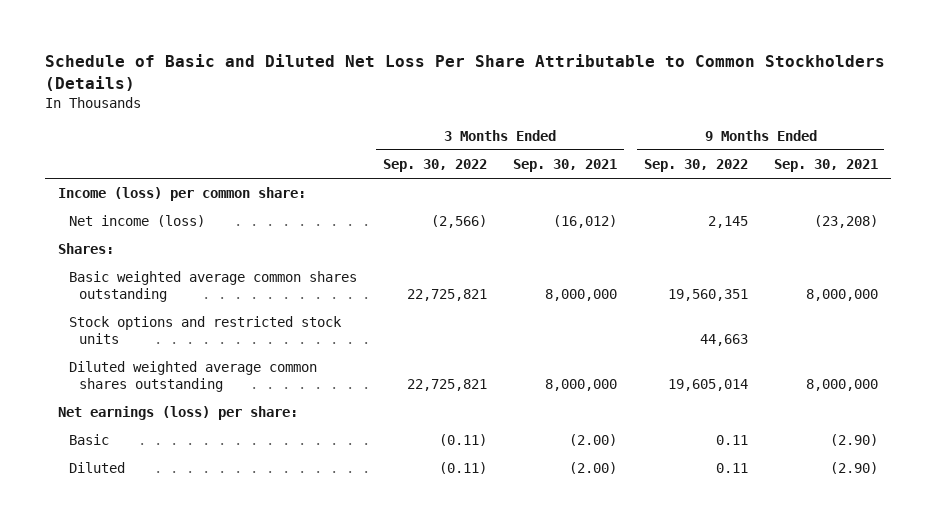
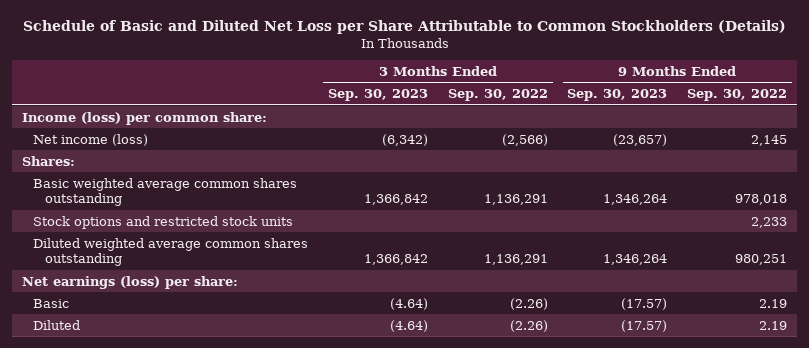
- Schedule of Basic and Diluted Net Loss Per Share Attributable to Common Stockholders (Details)
+ Schedule of Basic and Diluted Net Loss per Share Attributable to Common Stockholders (Details)
- | 3 Months Ended Sep. 30, 2022 | 3 Months Ended Sep. 30, 2021 | 9 Months Ended Sep. 30, 2022 | 9 Months Ended Sep. 30, 2021
+ | 3 Months Ended Sep. 30, 2023 | 3 Months Ended Sep. 30, 2022 | 9 Months Ended Sep. 30, 2023 | 9 Months Ended Sep. 30, 2022
- Basic weighted average common shares outstanding | 22,725,821 | 8,000,000 | 19,560,351 | 8,000,000
- Stock options and restricted stock units | | | 44,663 |
- Diluted weighted average common shares outstanding | 22,725,821 | 8,000,000 | 19,605,014 | 8,000,000
+ Basic weighted average common shares outstanding | 1,366,842 | 1,136,291 | 1,346,264 | 978,018
+ Stock options and restricted stock units | | | | 2,233
+ Diluted weighted average common shares outstanding | 1,366,842 | 1,136,291 | 1,346,264 | 980,251
- Basic | (0.11) | (2.00) | 0.11 | (2.90)
- Diluted | (0.11) | (2.00) | 0.11 | (2.90)
+ Basic | (4.64) | (2.26) | (17.57) | 2.19
+ Diluted | (4.64) | (2.26) | (17.57) | 2.19

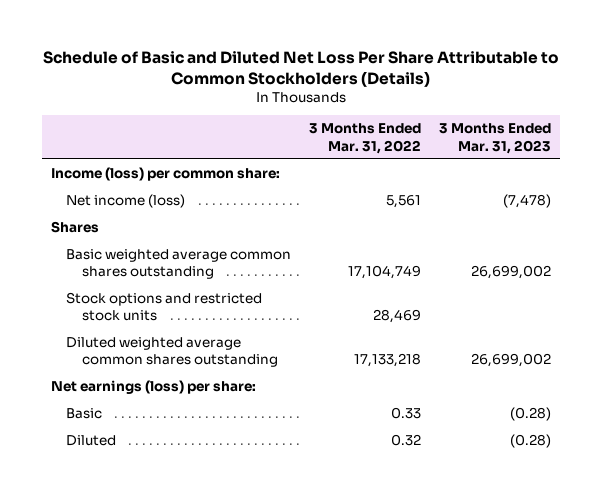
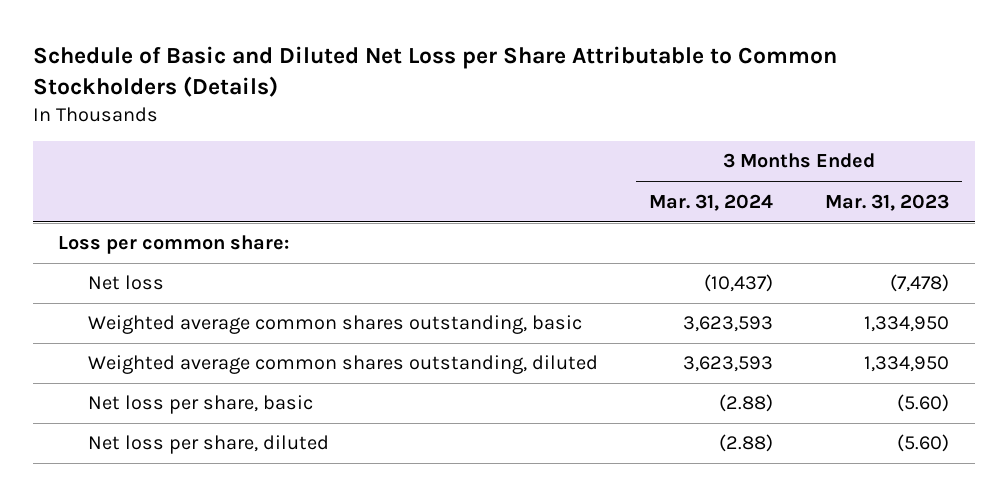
- Schedule of Basic and Diluted Net Loss Per Share Attributable to Common Stockholders (Details)
+ Schedule of Basic and Diluted Net Loss per Share Attributable to Common Stockholders (Details)
- | 3 Months Ended Mar. 31, 2022 | 3 Months Ended Mar. 31, 2023
+ | 3 Months Ended Mar. 31, 2024 | 3 Months Ended Mar. 31, 2023
- Income (loss) per common share:
- Net income (loss) | 5,561 | (7,478)
- Shares
- Basic weighted average common shares outstanding | 17,104,749 | 26,699,002
- Stock options and restricted stock units | 28,469 |
- Diluted weighted average common shares outstanding | 17,133,218 | 26,699,002
- Net earnings (loss) per share:
- Basic | 0.33 | (0.28)
- Diluted | 0.32 | (0.28)
+ Loss per common share:
+ Net loss | (10,437) | (7,478)
+ Weighted average common shares outstanding, basic | 3,623,593 | 1,334,950
+ Weighted average common shares outstanding, diluted | 3,623,593 | 1,334,950
+ Net loss per share, basic | (2.88) | (5.60)
+ Net loss per share, diluted | (2.88) | (5.60)

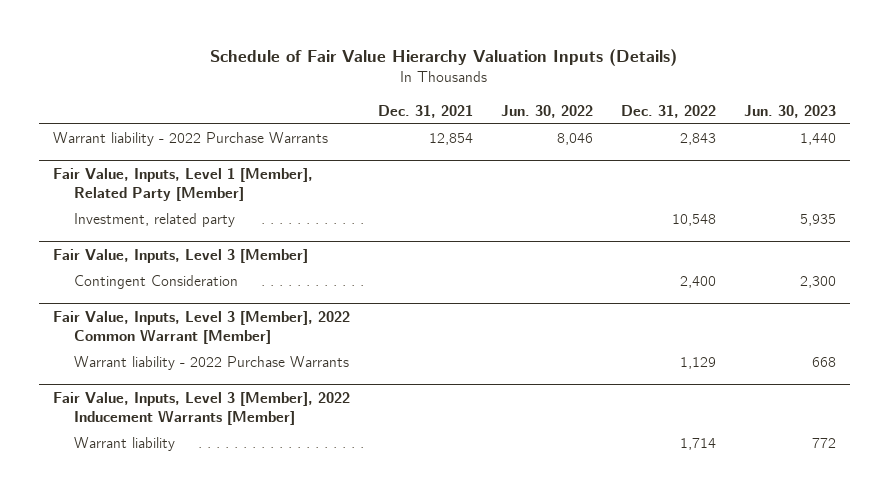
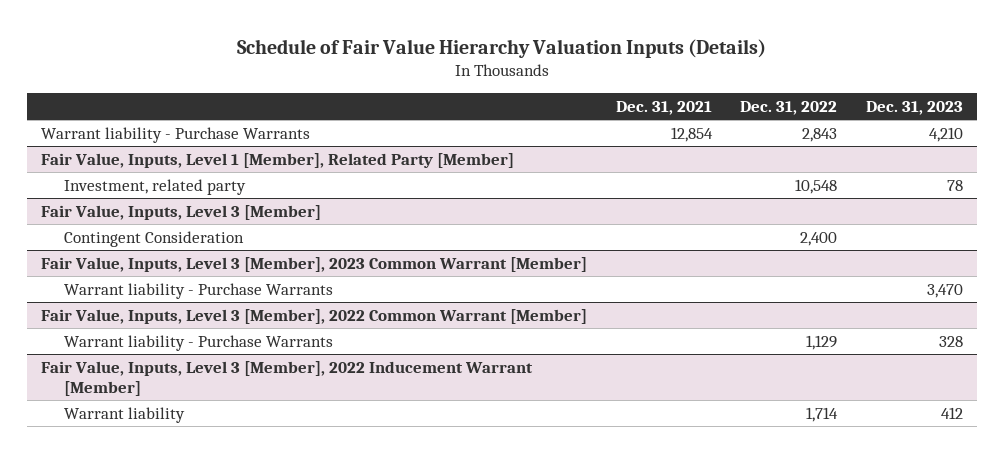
- | Dec. 31, 2021 | Jun. 30, 2022 | Dec. 31, 2022 | Jun. 30, 2023
+ | Dec. 31, 2021 | Dec. 31, 2022 | Dec. 31, 2023
- Warrant liability - 2022 Purchase Warrants | 12,854 | 8,046 | 2,843 | 1,440
+ Warrant liability - Purchase Warrants | 12,854 | 2,843 | 4,210
+ Fair Value, Inputs, Level 3 [Member], 2023 Common Warrant [Member]
+ Warrant liability - Purchase Warrants | | | 3,470
@ Fair Value, Inputs, Level 3 [Member], 2022 Common Warrant [Member]
- Warrant liability - 2022 Purchase Warrants | | | 1,129 | 668
- Fair Value, Inputs, Level 3 [Member], 2022 Inducement Warrants [Member]
@ Fair Value, Inputs, Level 3 [Member], 2022 Common Warrant [Member]
+ Warrant liability - Purchase Warrants | | 1,129 | 328
+ Fair Value, Inputs, Level 3 [Member], 2022 Inducement Warrant [Member]

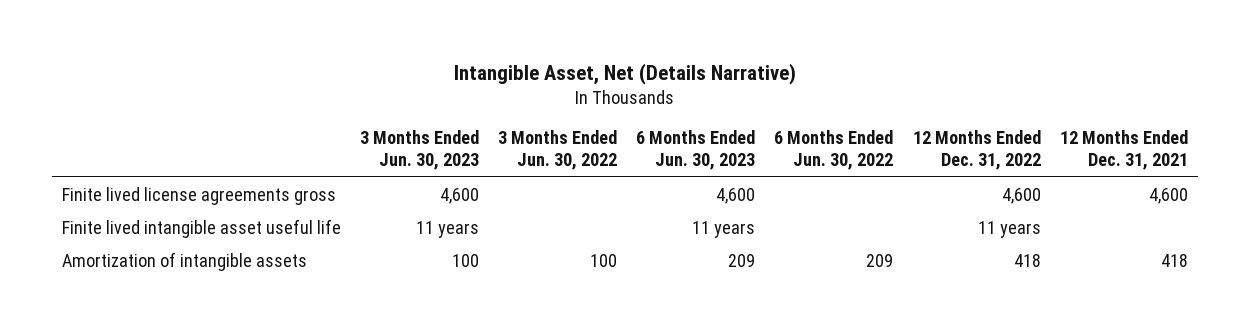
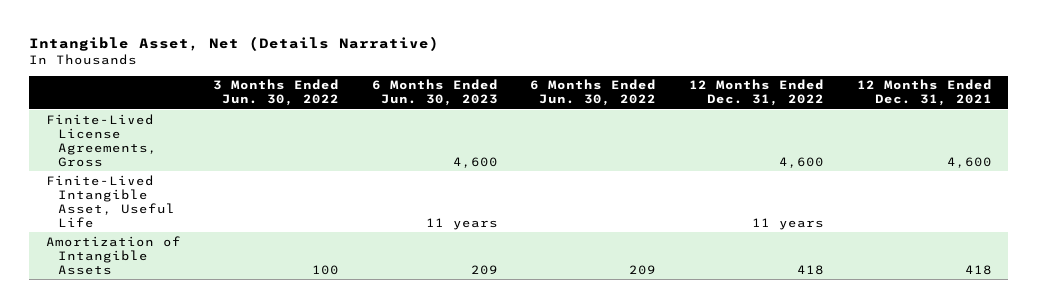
- | 3 Months Ended Jun. 30, 2023 | 3 Months Ended Jun. 30, 2022 | 6 Months Ended Jun. 30, 2023 | 6 Months Ended Jun. 30, 2022 | 12 Months Ended Dec. 31, 2022 | 12 Months Ended Dec. 31, 2021
+ | 3 Months Ended Jun. 30, 2022 | 6 Months Ended Jun. 30, 2023 | 6 Months Ended Jun. 30, 2022 | 12 Months Ended Dec. 31, 2022 | 12 Months Ended Dec. 31, 2021
- Finite lived license agreements gross | 4,600 | | 4,600 | | 4,600 | 4,600
- Finite lived intangible asset useful life | 11 years | | 11 years | | 11 years |
- Amortization of intangible assets | 100 | 100 | 209 | 209 | 418 | 418
+ Finite-Lived License Agreements, Gross | | 4,600 | | 4,600 | 4,600
+ Finite-Lived Intangible Asset, Useful Life | | 11 years | | 11 years |
+ Amortization of Intangible Assets | 100 | 209 | 209 | 418 | 418

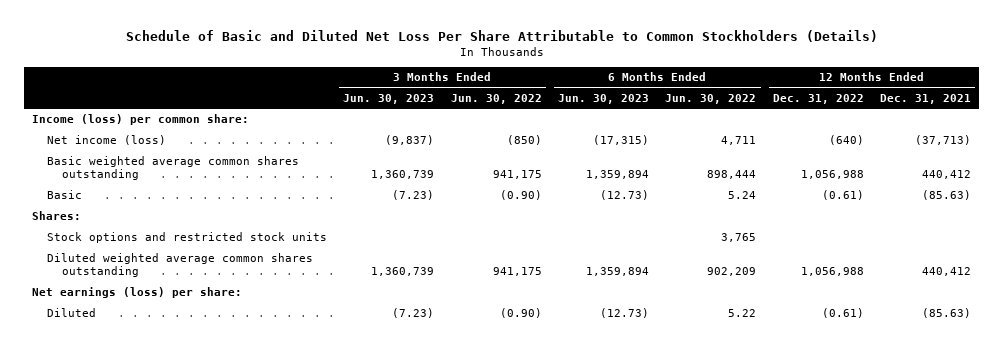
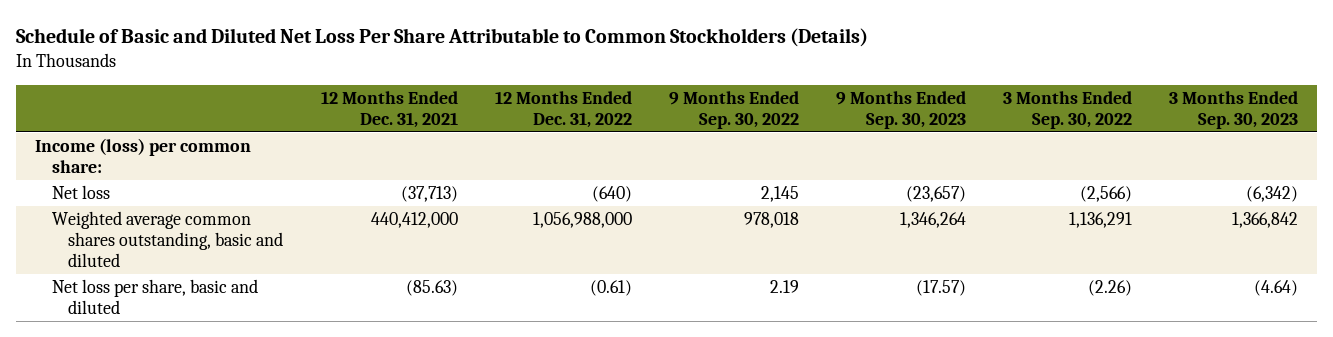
- | 3 Months Ended Jun. 30, 2023 | 3 Months Ended Jun. 30, 2022 | 6 Months Ended Jun. 30, 2023 | 6 Months Ended Jun. 30, 2022 | 12 Months Ended Dec. 31, 2022 | 12 Months Ended Dec. 31, 2021
+ | 12 Months Ended Dec. 31, 2021 | 12 Months Ended Dec. 31, 2022 | 9 Months Ended Sep. 30, 2022 | 9 Months Ended Sep. 30, 2023 | 3 Months Ended Sep. 30, 2022 | 3 Months Ended Sep. 30, 2023
- Net income (loss) | (9,837) | (850) | (17,315) | 4,711 | (640) | (37,713)
- Basic weighted average common shares outstanding | 1,360,739 | 941,175 | 1,359,894 | 898,444 | 1,056,988 | 440,412
- Basic | (7.23) | (0.90) | (12.73) | 5.24 | (0.61) | (85.63)
- Shares:
- Stock options and restricted stock units | | | | 3,765 | |
- Diluted weighted average common shares outstanding | 1,360,739 | 941,175 | 1,359,894 | 902,209 | 1,056,988 | 440,412
- Net earnings (loss) per share:
- Diluted | (7.23) | (0.90) | (12.73) | 5.22 | (0.61) | (85.63)
+ Net loss | (37,713) | (640) | 2,145 | (23,657) | (2,566) | (6,342)
+ Weighted average common shares outstanding, basic and diluted | 440,412,000 | 1,056,988,000 | 978,018 | 1,346,264 | 1,136,291 | 1,366,842
+ Net loss per share, basic and diluted | (85.63) | (0.61) | 2.19 | (17.57) | (2.26) | (4.64)

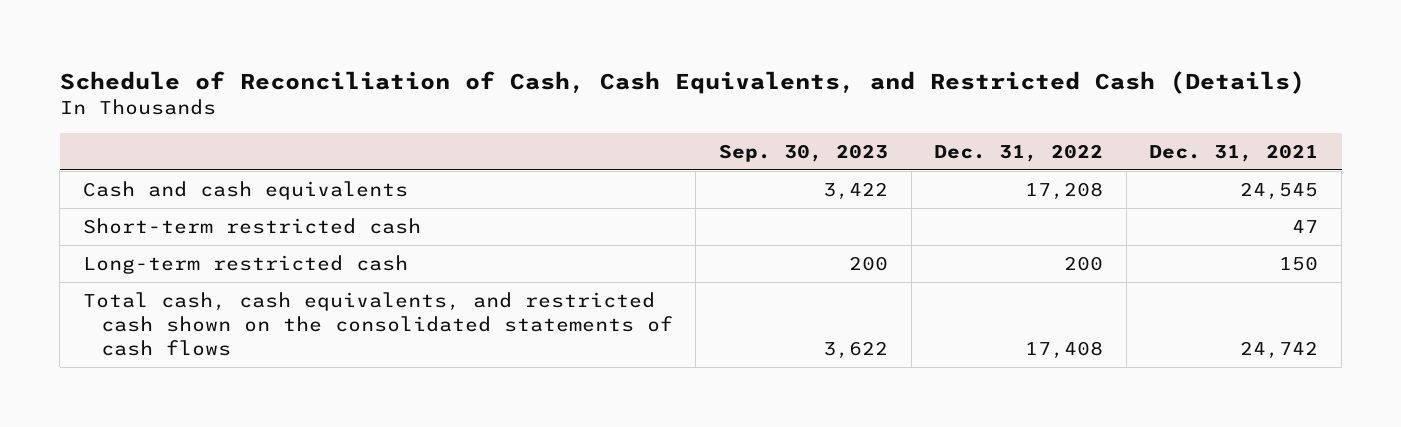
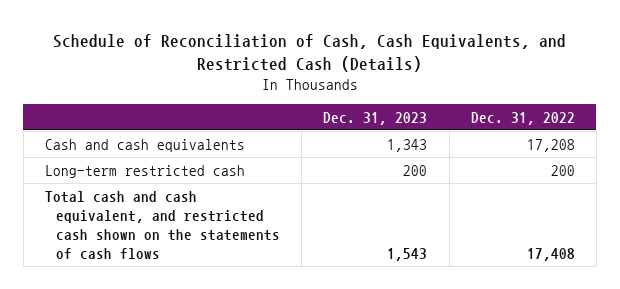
- | Sep. 30, 2023 | Dec. 31, 2022 | Dec. 31, 2021
+ | Dec. 31, 2023 | Dec. 31, 2022
- Short-term restricted cash | | | 47
- Total cash, cash equivalents, and restricted cash shown on the consolidated statements of cash flows | 3,622 | 17,408 | 24,742
+ Total cash and cash equivalent, and restricted cash shown on the statements of cash flows | 1,543 | 17,408

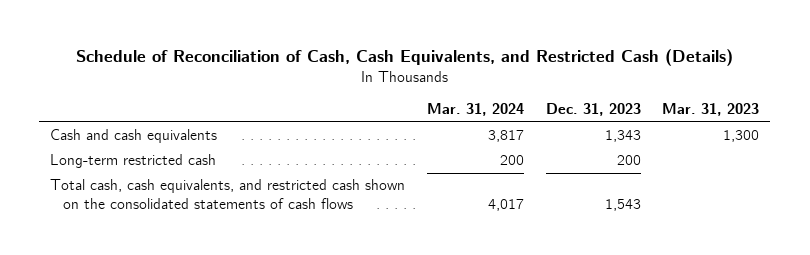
- | Dec. 31, 2023 | Dec. 31, 2022
+ | Mar. 31, 2024 | Dec. 31, 2023 | Mar. 31, 2023
- Total cash and cash equivalent, and restricted cash shown on the statements of cash flows | 1,543 | 17,408
+ Total cash, cash equivalents, and restricted cash shown on the consolidated statements of cash flows | 4,017 | 1,543 |

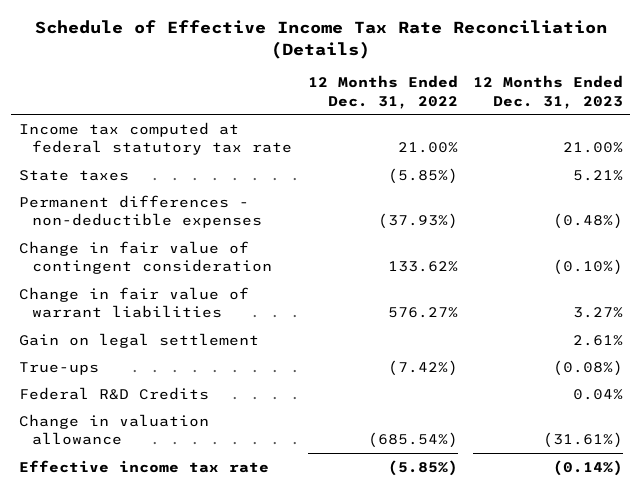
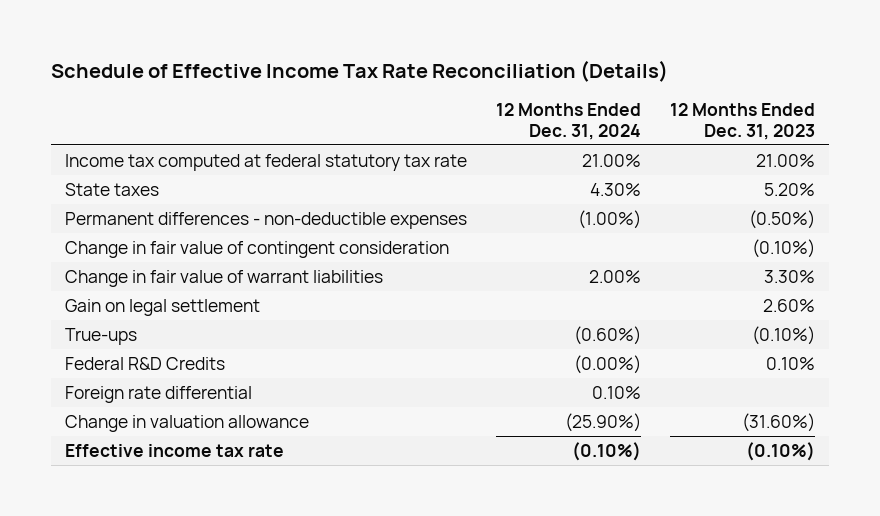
- | 12 Months Ended Dec. 31, 2022 | 12 Months Ended Dec. 31, 2023
+ | 12 Months Ended Dec. 31, 2024 | 12 Months Ended Dec. 31, 2023
- State taxes | (5.85%) | 5.21%
- Permanent differences - non-deductible expenses | (37.93%) | (0.48%)
+ State taxes | 4.30% | 5.20%
+ Permanent differences - non-deductible expenses | (1.00%) | (0.50%)
- Change in fair value of warrant liabilities | 576.27% | 3.27%
- Gain on legal settlement | | 2.61%
- True-ups | (7.42%) | (0.08%)
- Federal R&D Credits | | 0.04%
- Change in valuation allowance | (685.54%) | (31.61%)
- Effective income tax rate | (5.85%) | (0.14%)
+ Change in fair value of warrant liabilities | 2.00% | 3.30%
+ Gain on legal settlement | | 2.60%
+ True-ups | (0.60%) | (0.10%)
+ Federal R&D Credits | (0.00%) | 0.10%
+ Foreign rate differential | 0.10% |
+ Change in valuation allowance | (25.90%) | (31.60%)
+ Effective income tax rate | (0.10%) | (0.10%)

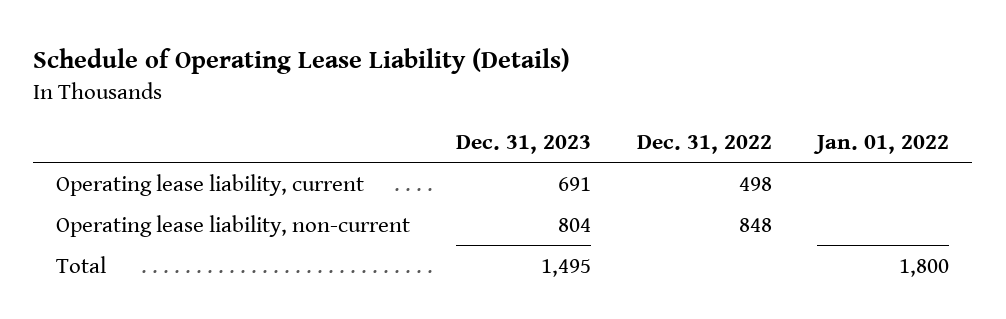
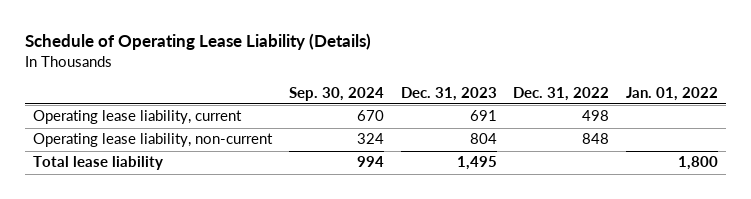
- | Dec. 31, 2023 | Dec. 31, 2022 | Jan. 01, 2022
+ | Sep. 30, 2024 | Dec. 31, 2023 | Dec. 31, 2022 | Jan. 01, 2022
- Total | 1,495 | | 1,800
+ Total lease liability | 994 | 1,495 | | 1,800

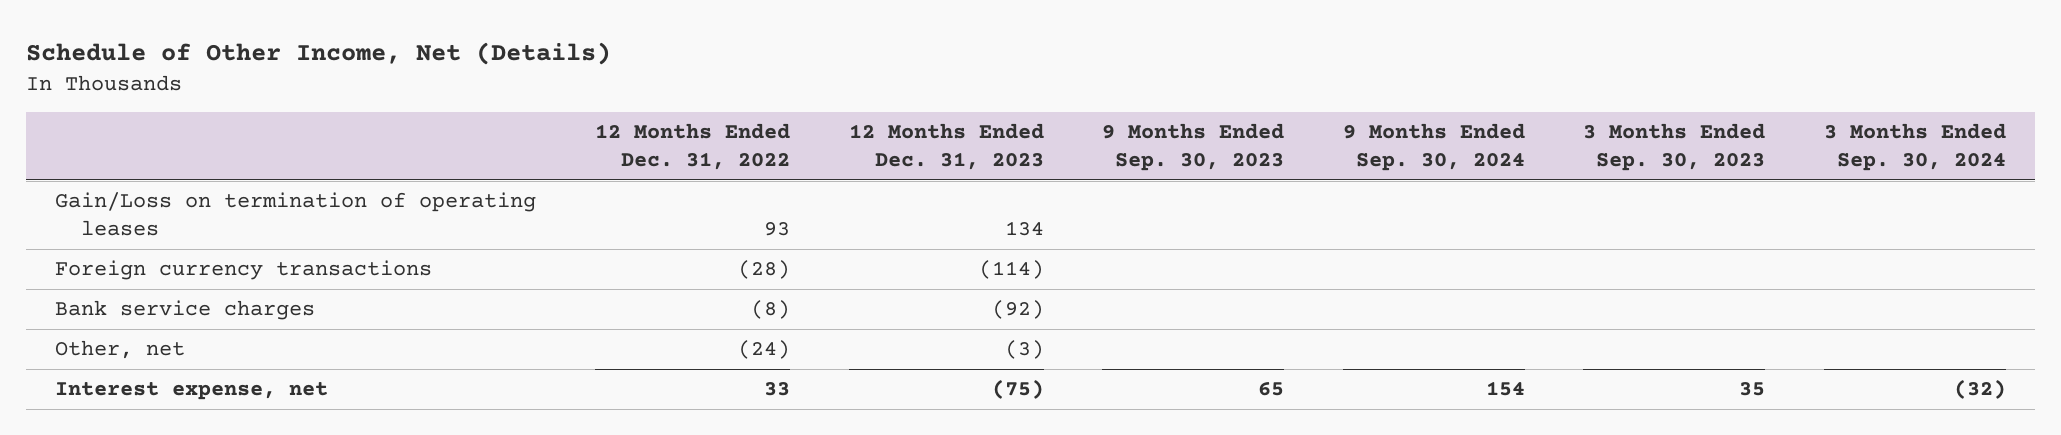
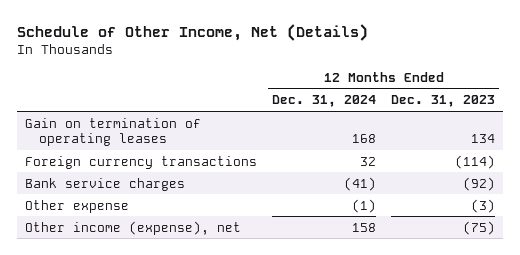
- | 12 Months Ended Dec. 31, 2022 | 12 Months Ended Dec. 31, 2023 | 9 Months Ended Sep. 30, 2023 | 9 Months Ended Sep. 30, 2024 | 3 Months Ended Sep. 30, 2023 | 3 Months Ended Sep. 30, 2024
+ | 12 Months Ended Dec. 31, 2024 | 12 Months Ended Dec. 31, 2023
- Gain/Loss on termination of operating leases | 93 | 134 | | | |
+ Gain on termination of operating leases | 168 | 134
- Other, net | (24) | (3) | | | |
- Interest expense, net | 33 | (75) | 65 | 154 | 35 | (32)
+ Other expense | (1) | (3)
+ Other income (expense), net | 158 | (75)

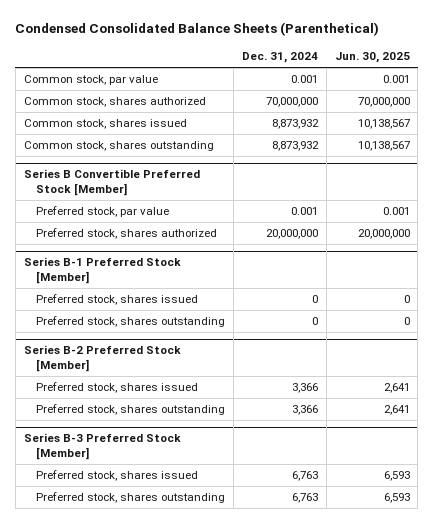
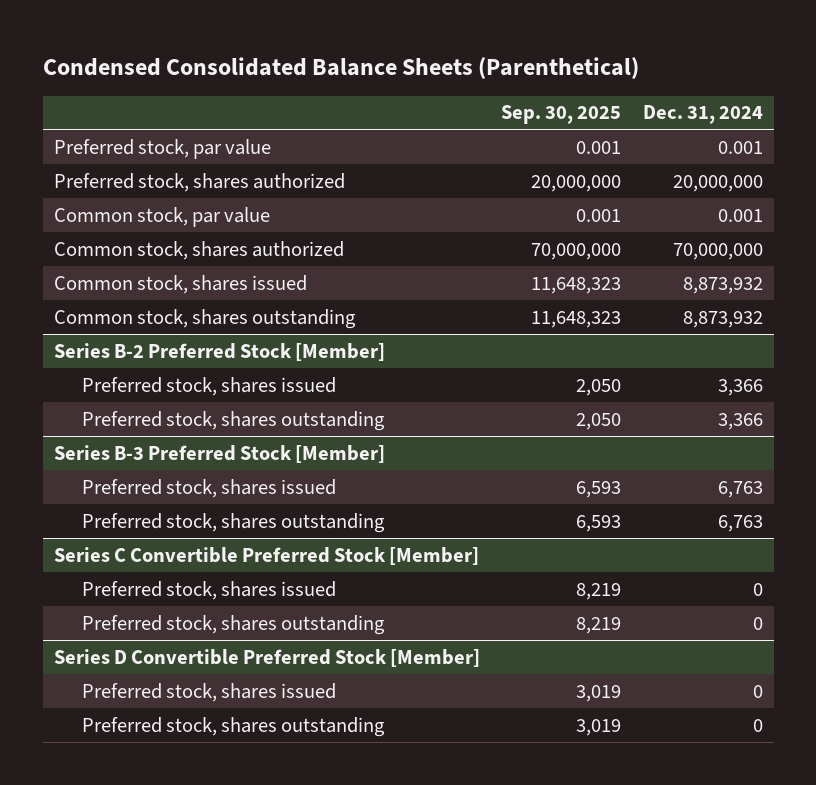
- | Dec. 31, 2024 | Jun. 30, 2025
+ | Sep. 30, 2025 | Dec. 31, 2024
+ Preferred stock, par value | 0.001 | 0.001
+ Preferred stock, shares authorized | 20,000,000 | 20,000,000
- Series B Convertible Preferred Stock [Member]
- Preferred stock, par value | 0.001 | 0.001
- Preferred stock, shares authorized | 20,000,000 | 20,000,000
- Series B-1 Preferred Stock [Member]
- Preferred stock, shares issued | 0 | 0
- Preferred stock, shares outstanding | 0 | 0
+ Series C Convertible Preferred Stock [Member]
+ Preferred stock, shares issued | 8,219 | 0
+ Preferred stock, shares outstanding | 8,219 | 0
+ Series D Convertible Preferred Stock [Member]
+ Preferred stock, shares issued | 3,019 | 0
+ Preferred stock, shares outstanding | 3,019 | 0

